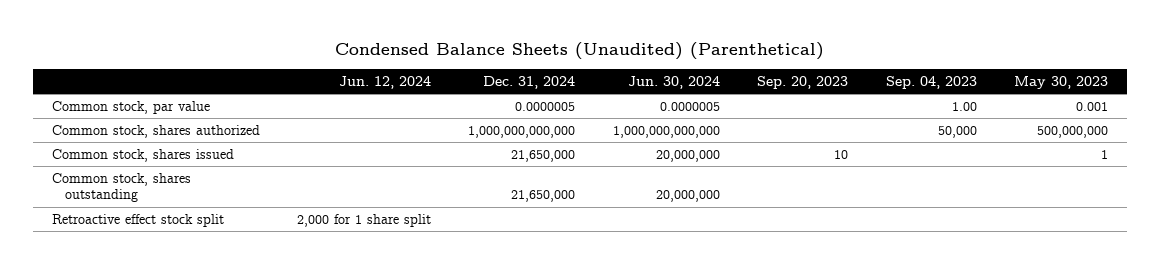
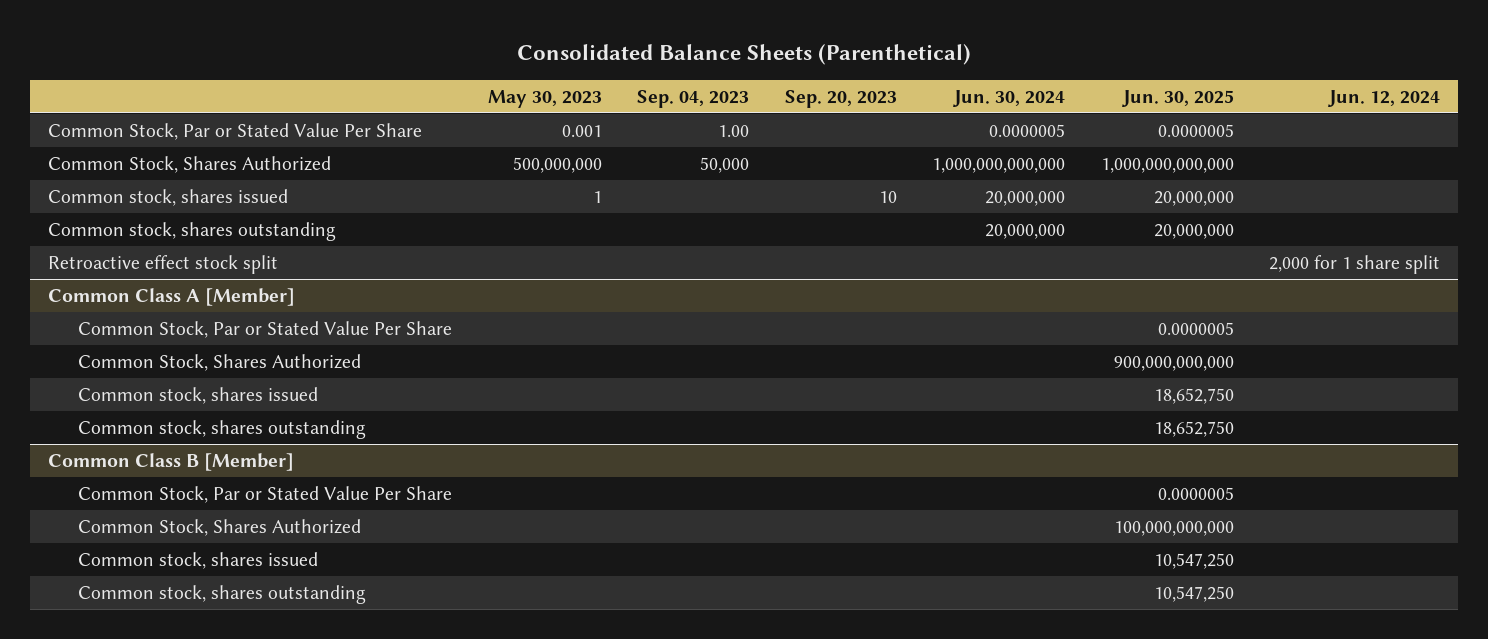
- Condensed Balance Sheets (Unaudited) (Parenthetical)
+ Consolidated Balance Sheets (Parenthetical)
- | Jun. 12, 2024 | Dec. 31, 2024 | Jun. 30, 2024 | Sep. 20, 2023 | Sep. 04, 2023 | May 30, 2023
+ | May 30, 2023 | Sep. 04, 2023 | Sep. 20, 2023 | Jun. 30, 2024 | Jun. 30, 2025 | Jun. 12, 2024
- Common stock, par value | | 0.0000005 | 0.0000005 | | 1.00 | 0.001
- Common stock, shares authorized | | 1,000,000,000,000 | 1,000,000,000,000 | | 50,000 | 500,000,000
+ Common Stock, Par or Stated Value Per Share | 0.001 | 1.00 | | 0.0000005 | 0.0000005 |
+ Common Stock, Shares Authorized | 500,000,000 | 50,000 | | 1,000,000,000,000 | 1,000,000,000,000 |
+ Common Class A [Member]
+ Common Stock, Par or Stated Value Per Share | | | | | 0.0000005 |
+ Common Stock, Shares Authorized | | | | | 900,000,000,000 |
+ Common stock, shares issued | | | | | 18,652,750 |
+ Common stock, shares outstanding | | | | | 18,652,750 |
+ Common Class B [Member]
+ Common Stock, Par or Stated Value Per Share | | | | | 0.0000005 |
+ Common Stock, Shares Authorized | | | | | 100,000,000,000 |
+ Common stock, shares issued | | | | | 10,547,250 |
+ Common stock, shares outstanding | | | | | 10,547,250 |

